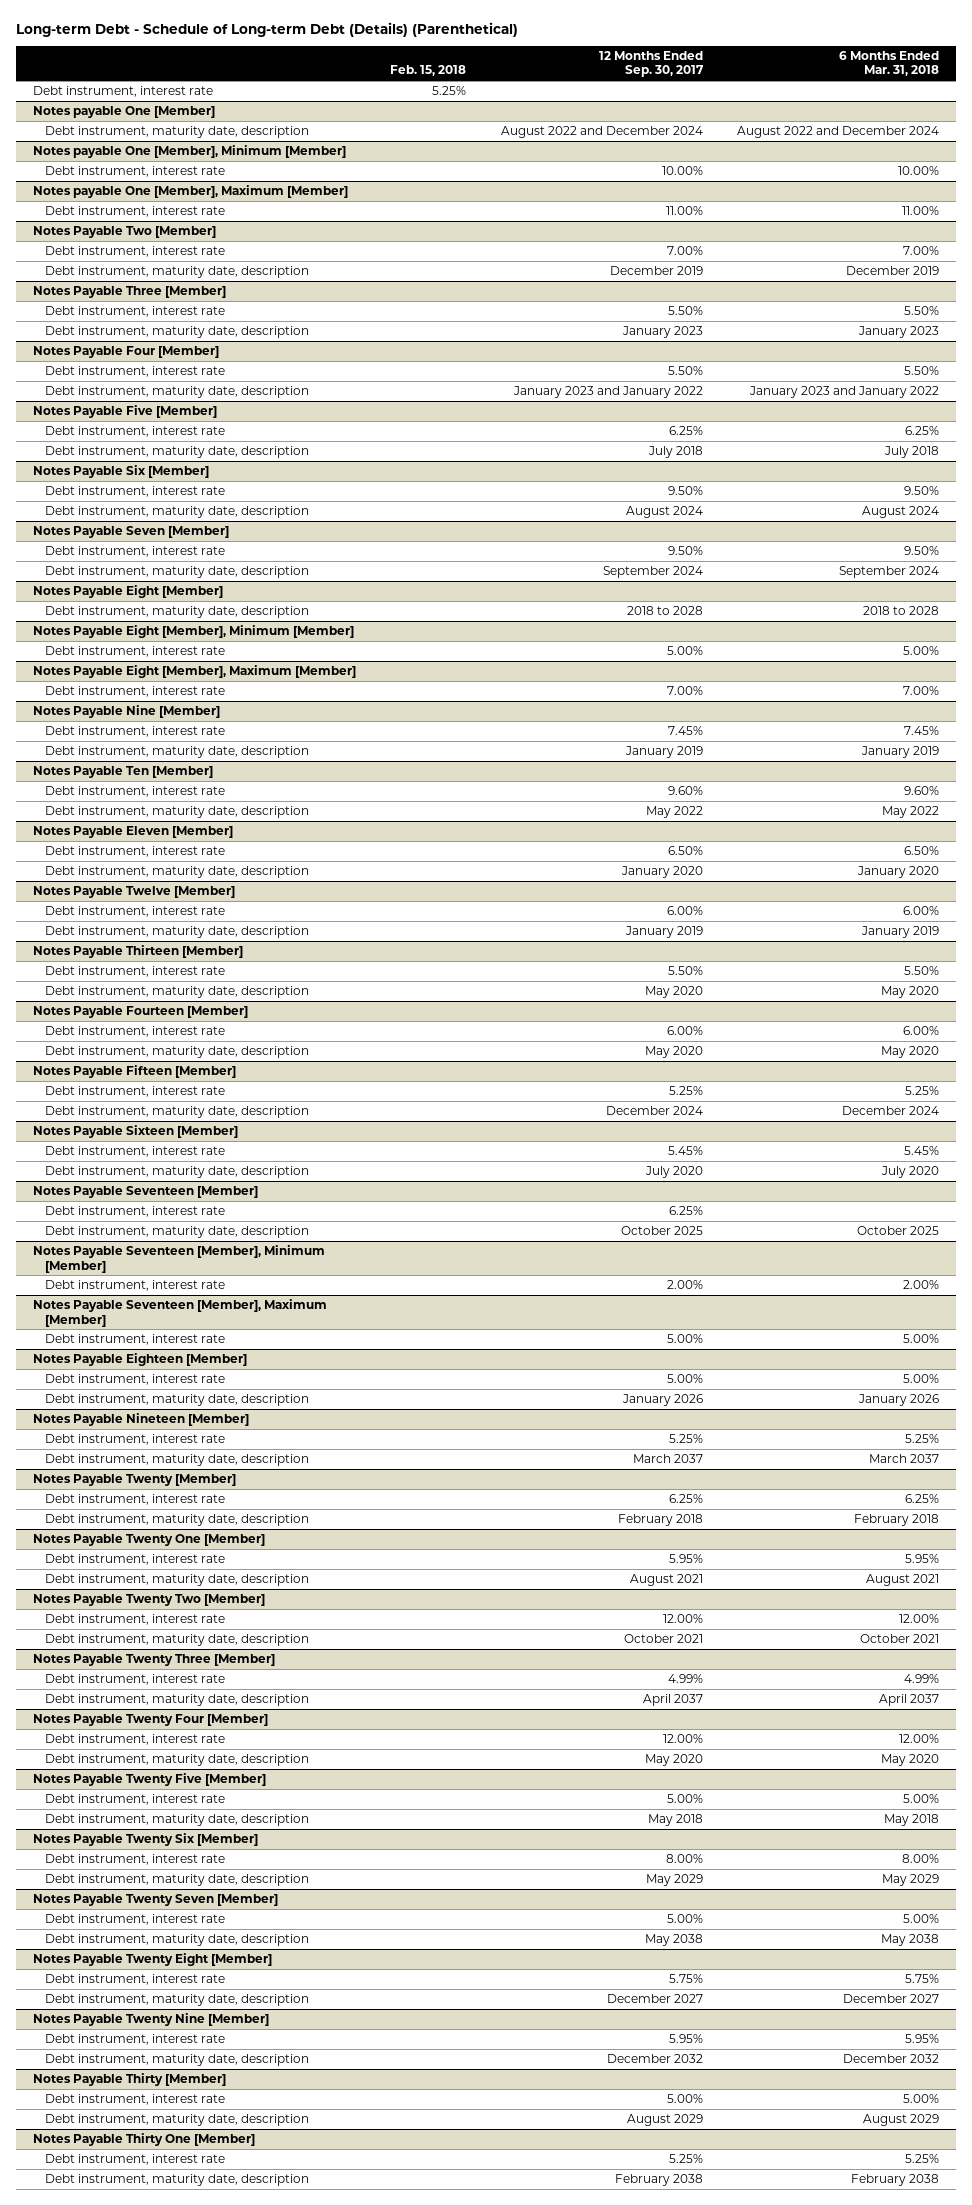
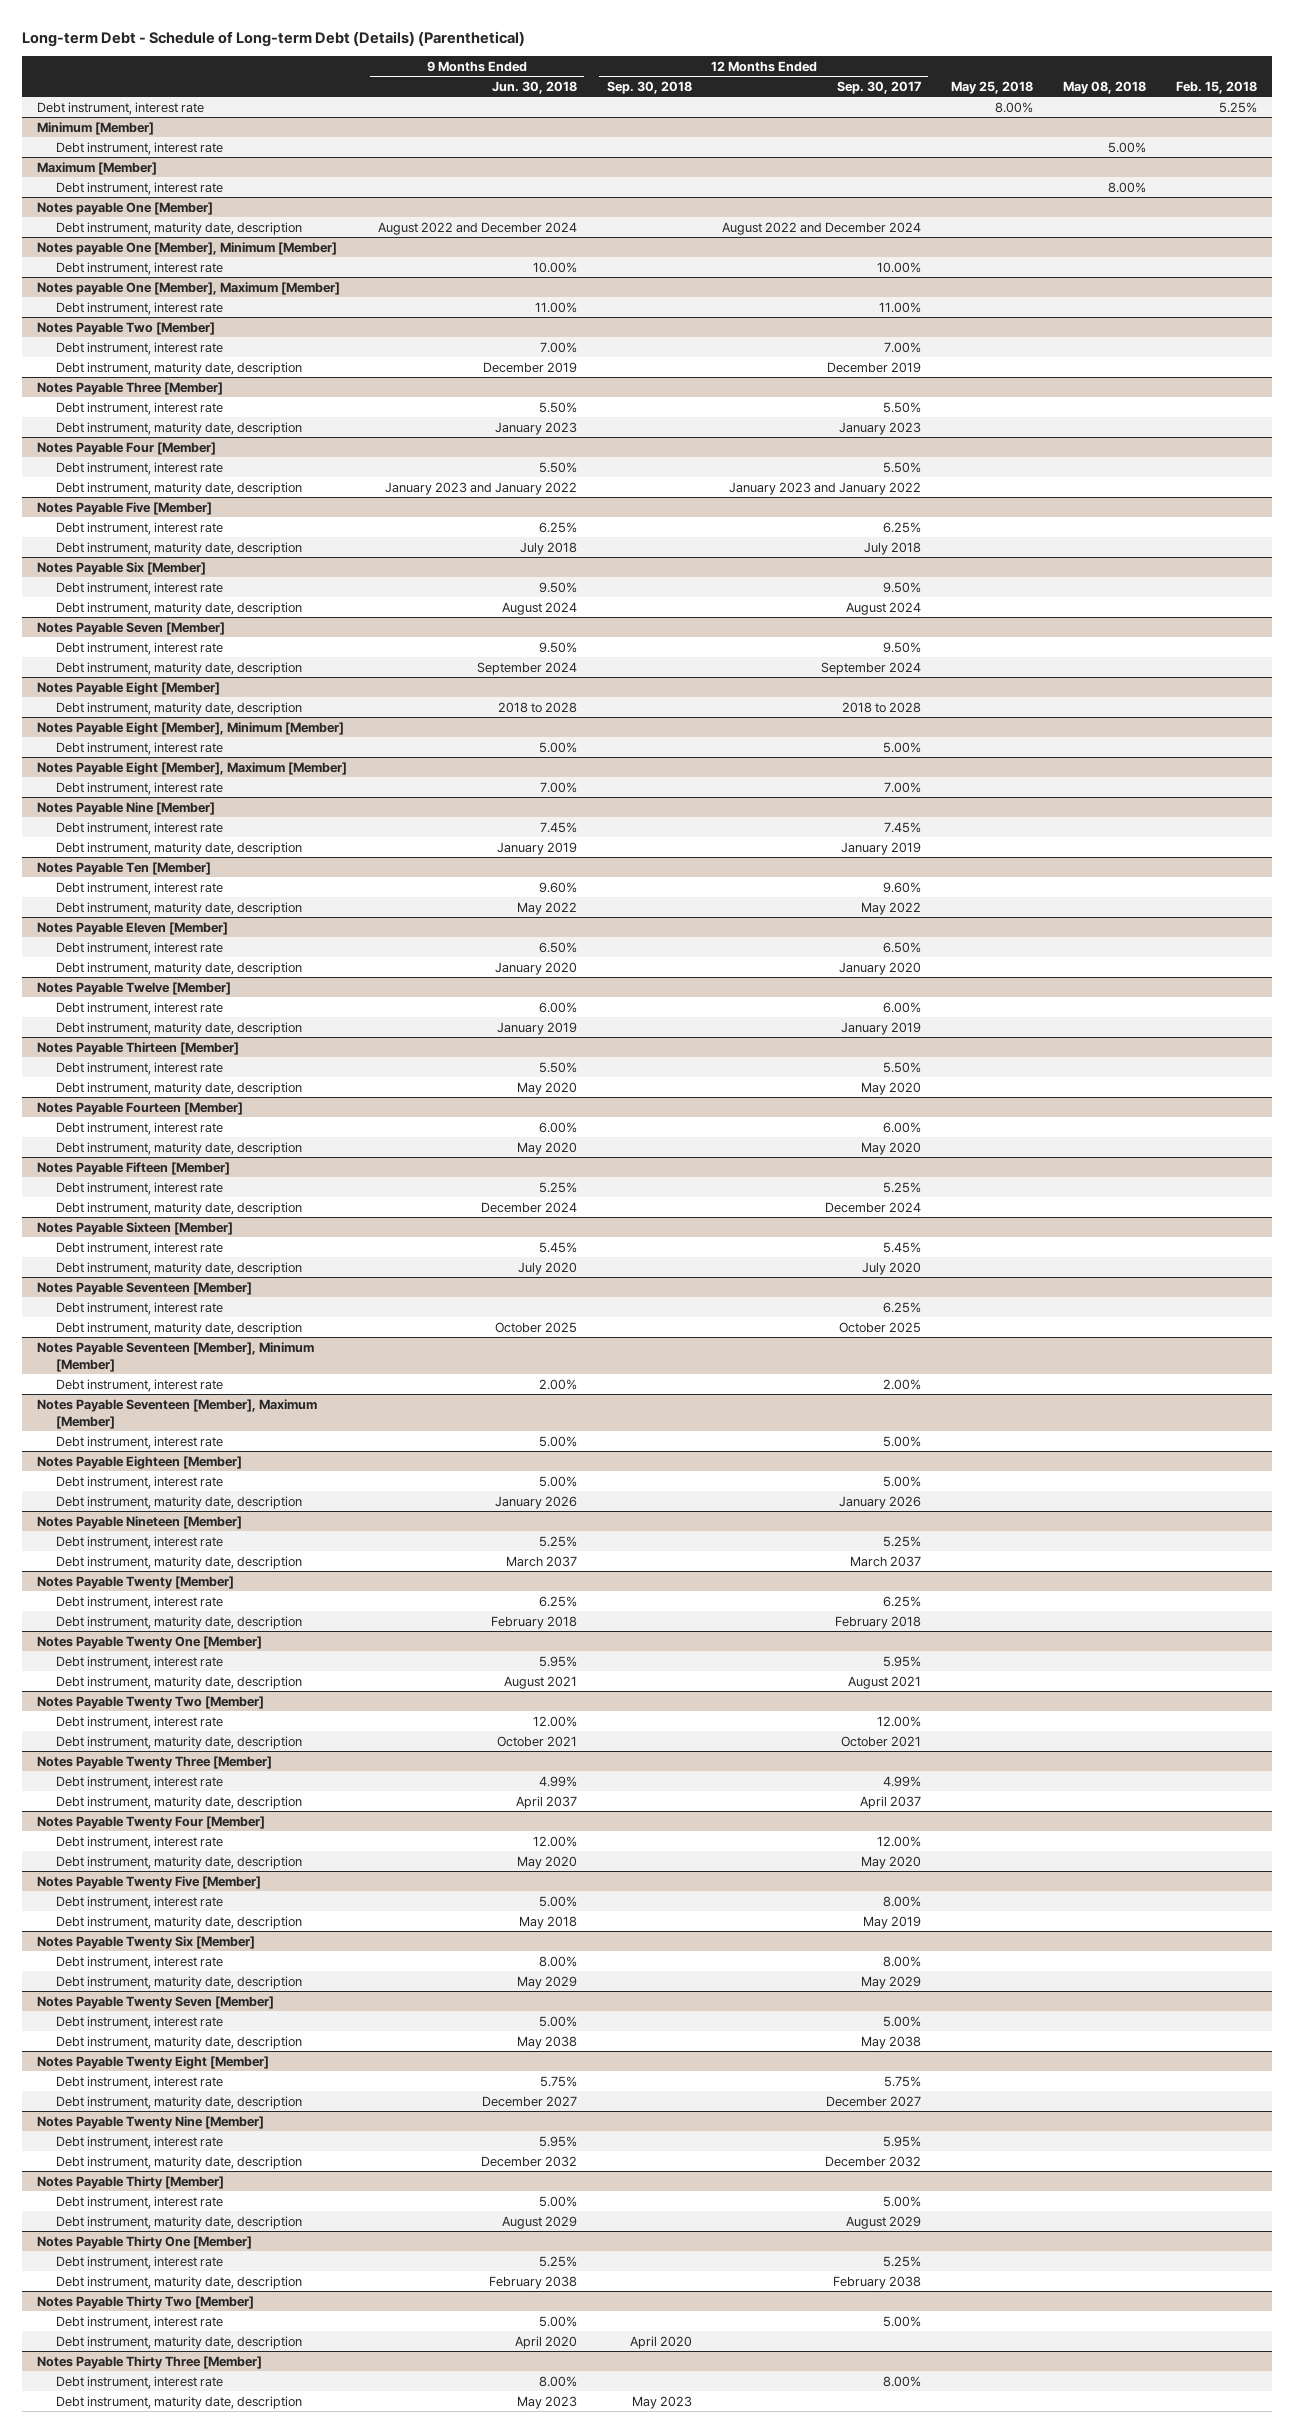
- | Feb. 15, 2018 | 12 Months Ended Sep. 30, 2017 | 6 Months Ended Mar. 31, 2018
+ | 9 Months Ended Jun. 30, 2018 | 12 Months Ended Sep. 30, 2018 | 12 Months Ended Sep. 30, 2017 | May 25, 2018 | May 08, 2018 | Feb. 15, 2018
+ Minimum [Member]
+ Debt instrument, interest rate | | | | | 5.00% |
+ Maximum [Member]
+ Debt instrument, interest rate | | | | | 8.00% |
@ Notes Payable Twenty Five [Member]
- Debt instrument, interest rate | | 5.00% | 5.00%
- Debt instrument, maturity date, description | | May 2018 | May 2018
+ Debt instrument, interest rate | 5.00% | | 8.00% | | |
+ Debt instrument, maturity date, description | May 2018 | | May 2019 | | |
+ Notes Payable Thirty Two [Member]
+ Debt instrument, interest rate | 5.00% | | 5.00% | | |
+ Debt instrument, maturity date, description | April 2020 | April 2020 | | | |
+ Notes Payable Thirty Three [Member]
+ Debt instrument, interest rate | 8.00% | | 8.00% | | |
+ Debt instrument, maturity date, description | May 2023 | May 2023 | | | |

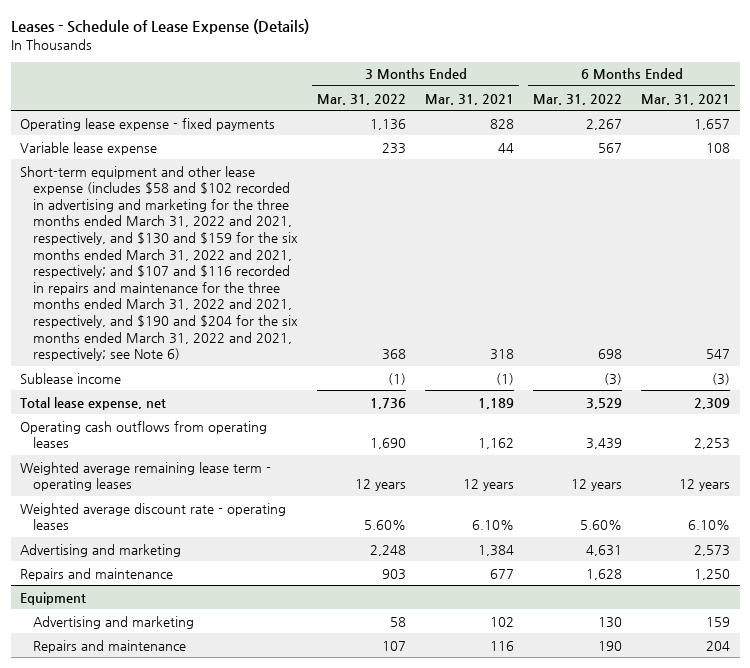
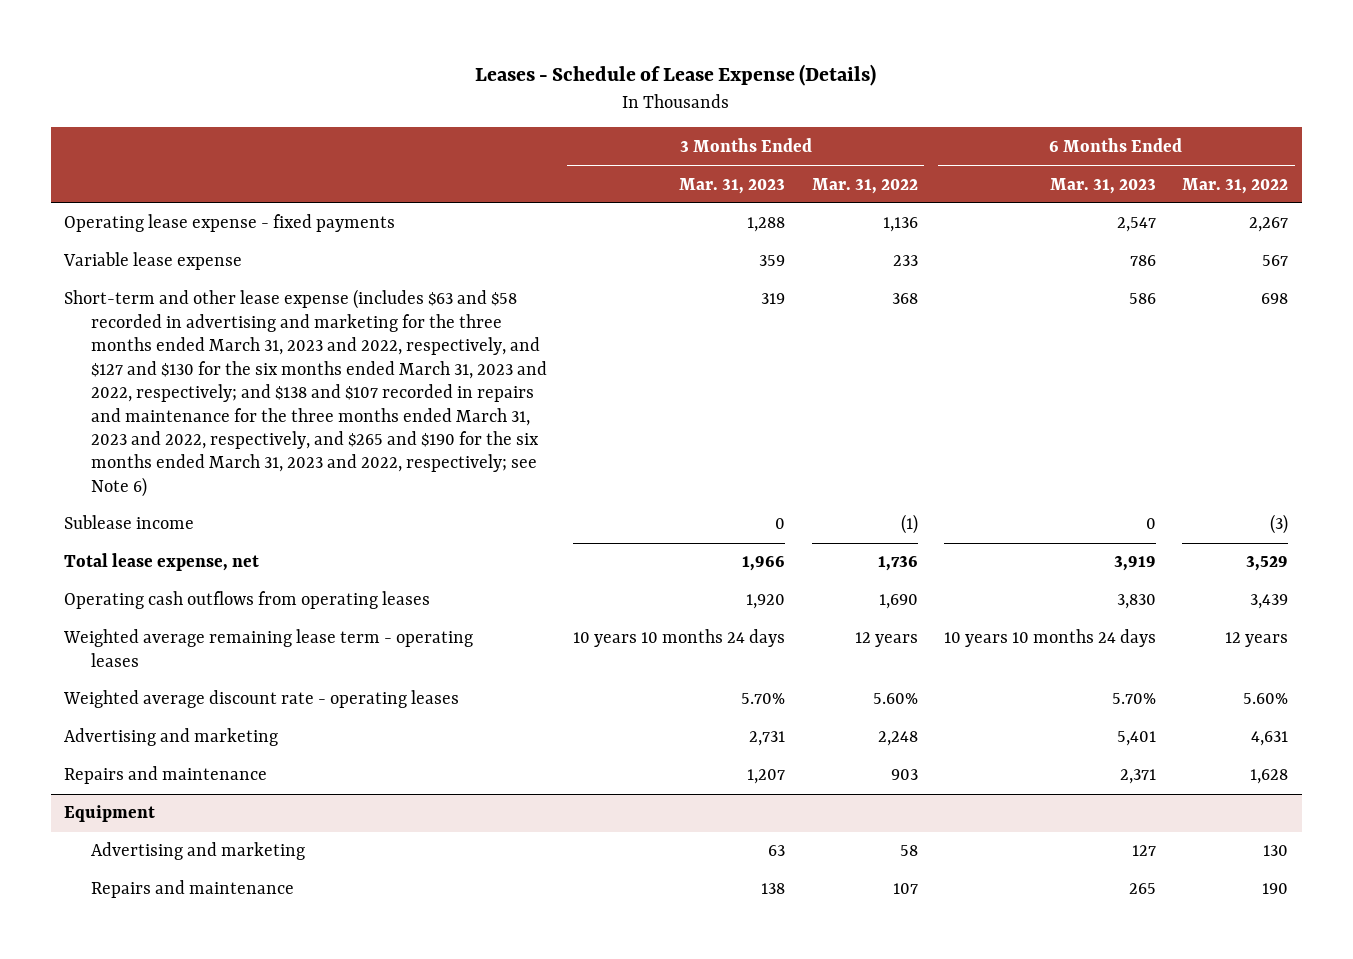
- | 3 Months Ended Mar. 31, 2022 | 3 Months Ended Mar. 31, 2021 | 6 Months Ended Mar. 31, 2022 | 6 Months Ended Mar. 31, 2021
+ | 3 Months Ended Mar. 31, 2023 | 3 Months Ended Mar. 31, 2022 | 6 Months Ended Mar. 31, 2023 | 6 Months Ended Mar. 31, 2022
- Short-term equipment and other lease expense (includes $58 and $102 recorded in advertising and marketing for the three months ended March 31, 2022 and 2021, respectively, and $130 and $159 for the six months ended March 31, 2022 and 2021, respectively; and $107 and $116 recorded in repairs and maintenance for the three months ended March 31, 2022 and 2021, respectively, and $190 and $204 for the six months ended March 31, 2022 and 2021, respectively; see Note 6) | 368 | 318 | 698 | 547
+ Short-term and other lease expense (includes $63 and $58 recorded in advertising and marketing for the three months ended March 31, 2023 and 2022, respectively, and $127 and $130 for the six months ended March 31, 2023 and 2022, respectively; and $138 and $107 recorded in repairs and maintenance for the three months ended March 31, 2023 and 2022, respectively, and $265 and $190 for the six months ended March 31, 2023 and 2022, respectively; see Note 6) | 319 | 368 | 586 | 698

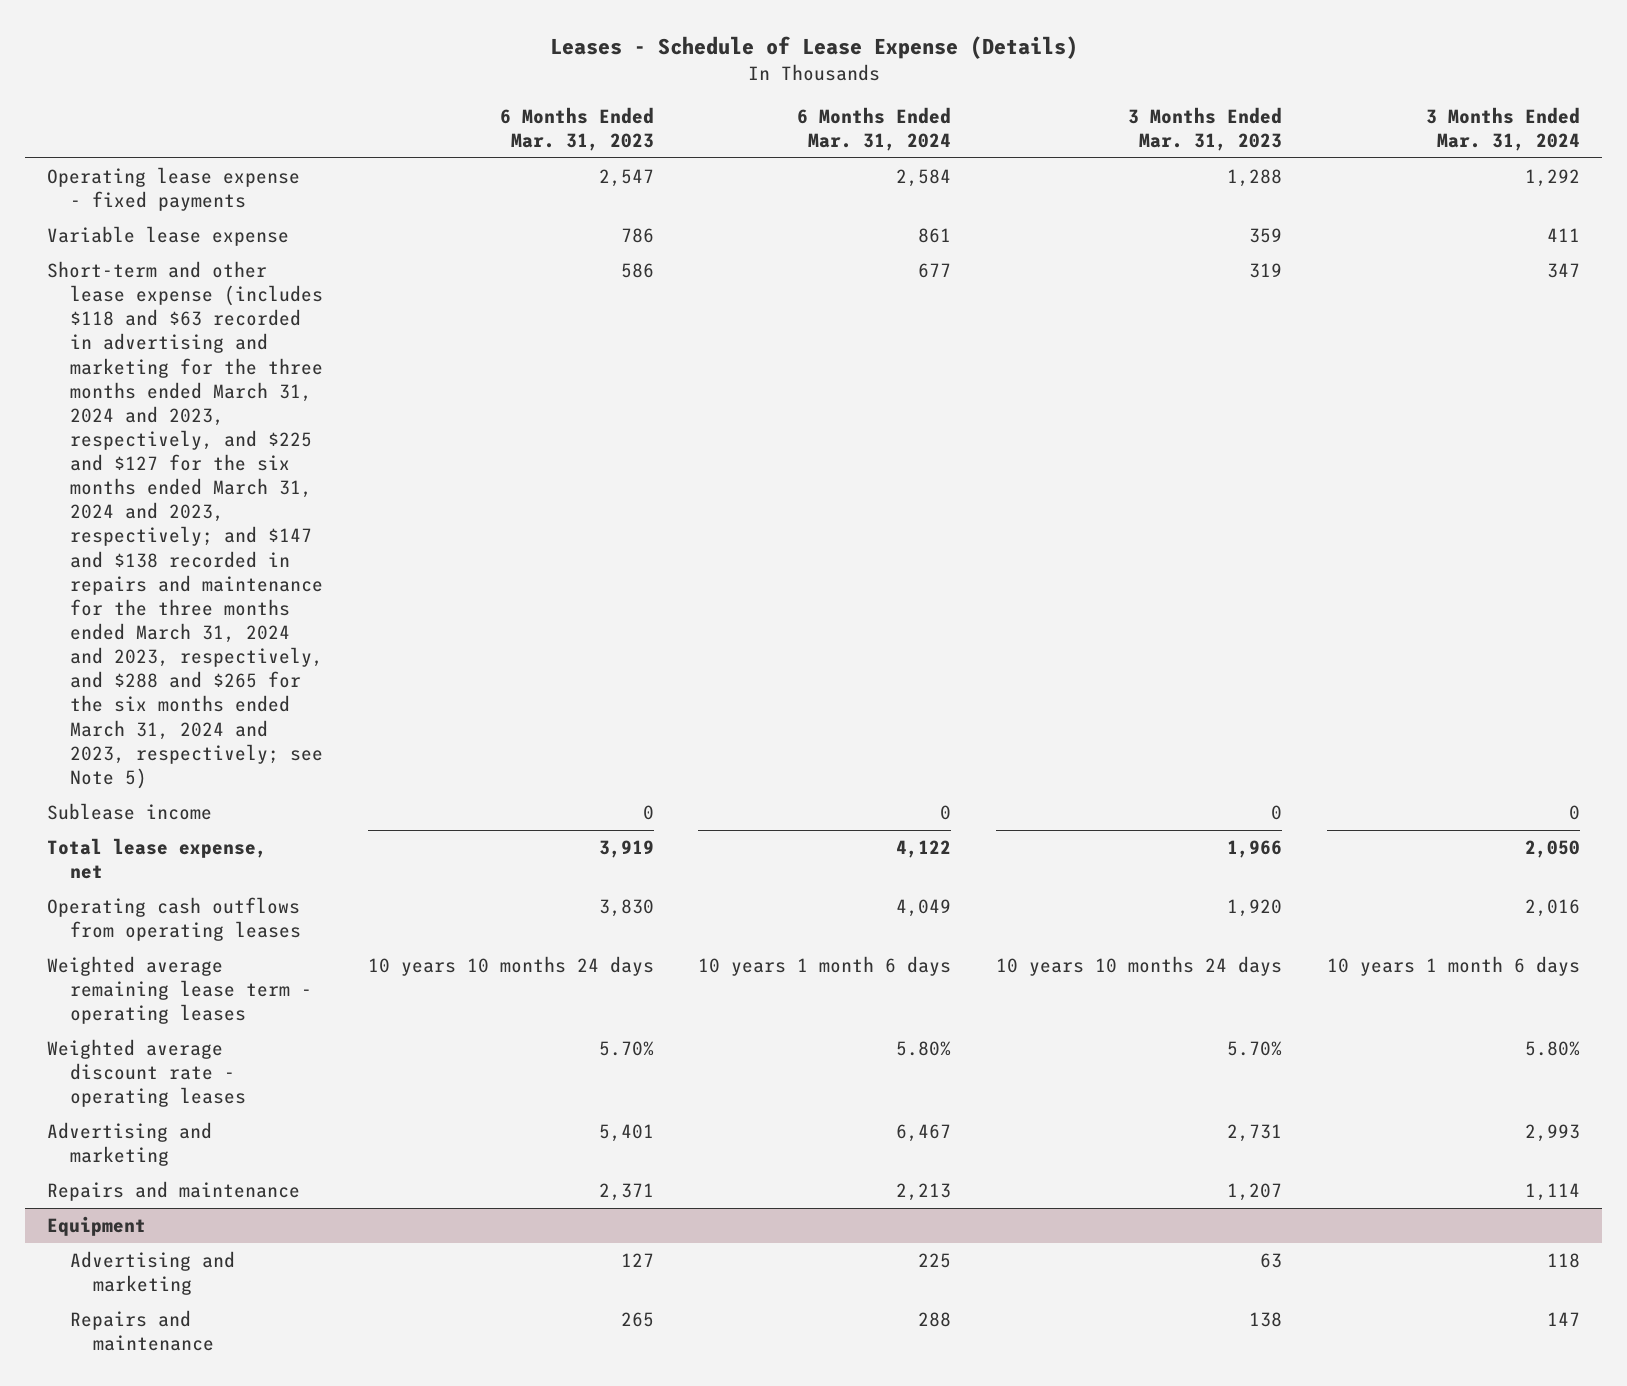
- | 3 Months Ended Mar. 31, 2023 | 3 Months Ended Mar. 31, 2022 | 6 Months Ended Mar. 31, 2023 | 6 Months Ended Mar. 31, 2022
+ | 6 Months Ended Mar. 31, 2023 | 6 Months Ended Mar. 31, 2024 | 3 Months Ended Mar. 31, 2023 | 3 Months Ended Mar. 31, 2024
- Short-term and other lease expense (includes $63 and $58 recorded in advertising and marketing for the three months ended March 31, 2023 and 2022, respectively, and $127 and $130 for the six months ended March 31, 2023 and 2022, respectively; and $138 and $107 recorded in repairs and maintenance for the three months ended March 31, 2023 and 2022, respectively, and $265 and $190 for the six months ended March 31, 2023 and 2022, respectively; see Note 6) | 319 | 368 | 586 | 698
+ Short-term and other lease expense (includes $118 and $63 recorded in advertising and marketing for the three months ended March 31, 2024 and 2023, respectively, and $225 and $127 for the six months ended March 31, 2024 and 2023, respectively; and $147 and $138 recorded in repairs and maintenance for the three months ended March 31, 2024 and 2023, respectively, and $288 and $265 for the six months ended March 31, 2024 and 2023, respectively; see Note 5) | 586 | 677 | 319 | 347

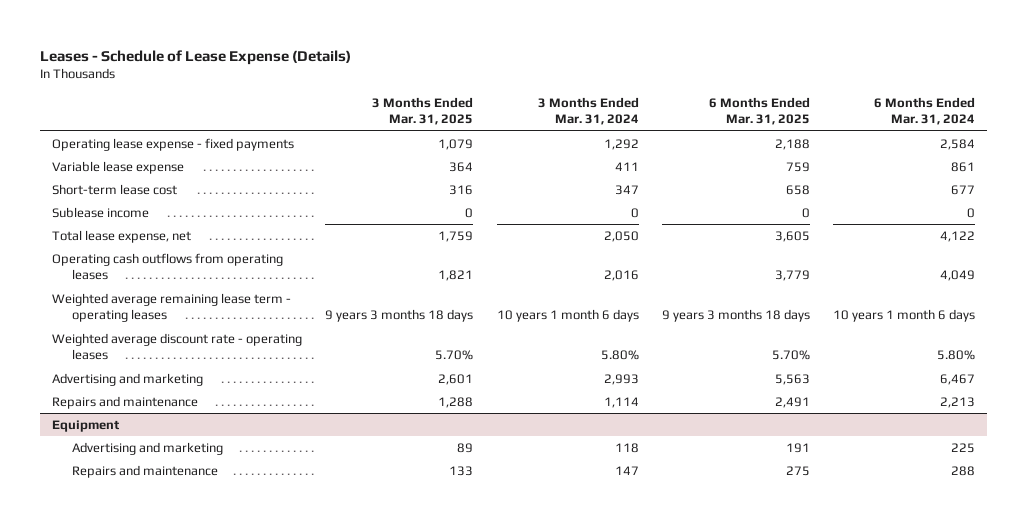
- | 6 Months Ended Mar. 31, 2023 | 6 Months Ended Mar. 31, 2024 | 3 Months Ended Mar. 31, 2023 | 3 Months Ended Mar. 31, 2024
+ | 3 Months Ended Mar. 31, 2025 | 3 Months Ended Mar. 31, 2024 | 6 Months Ended Mar. 31, 2025 | 6 Months Ended Mar. 31, 2024
- Short-term and other lease expense (includes $118 and $63 recorded in advertising and marketing for the three months ended March 31, 2024 and 2023, respectively, and $225 and $127 for the six months ended March 31, 2024 and 2023, respectively; and $147 and $138 recorded in repairs and maintenance for the three months ended March 31, 2024 and 2023, respectively, and $288 and $265 for the six months ended March 31, 2024 and 2023, respectively; see Note 5) | 586 | 677 | 319 | 347
+ Short-term lease cost | 316 | 347 | 658 | 677

